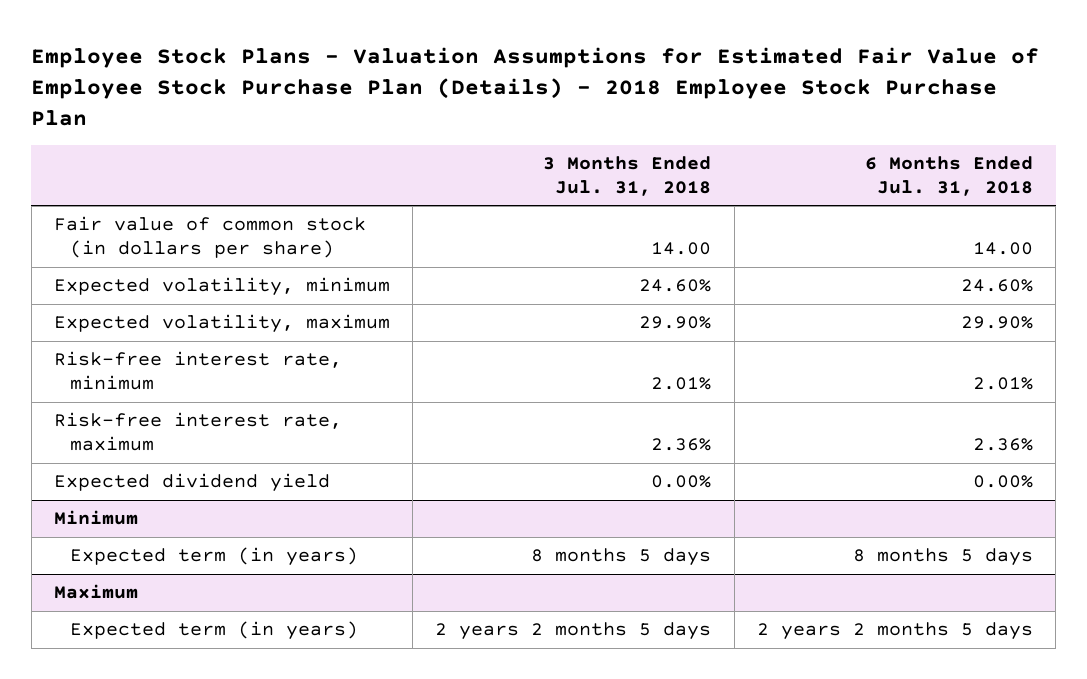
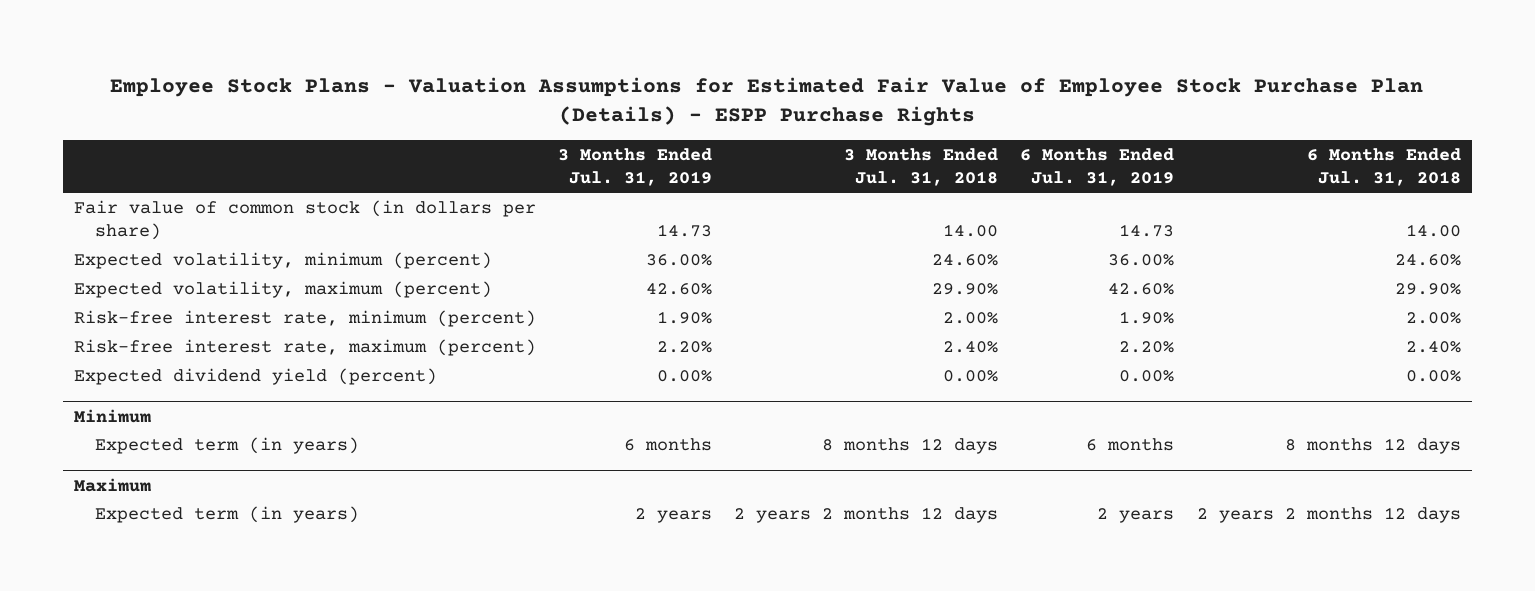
- Employee Stock Plans - Valuation Assumptions for Estimated Fair Value of Employee Stock Purchase Plan (Details) - 2018 Employee Stock Purchase Plan
+ Employee Stock Plans - Valuation Assumptions for Estimated Fair Value of Employee Stock Purchase Plan (Details) - ESPP Purchase Rights
- | 3 Months Ended Jul. 31, 2018 | 6 Months Ended Jul. 31, 2018
+ | 3 Months Ended Jul. 31, 2019 | 3 Months Ended Jul. 31, 2018 | 6 Months Ended Jul. 31, 2019 | 6 Months Ended Jul. 31, 2018
- Expected volatility, minimum | 24.60% | 24.60%
- Expected volatility, maximum | 29.90% | 29.90%
- Risk-free interest rate, minimum | 2.01% | 2.01%
- Risk-free interest rate, maximum | 2.36% | 2.36%
- Expected dividend yield | 0.00% | 0.00%
+ Expected volatility, minimum (percent) | 36.00% | 24.60% | 36.00% | 24.60%
+ Expected volatility, maximum (percent) | 42.60% | 29.90% | 42.60% | 29.90%
+ Risk-free interest rate, minimum (percent) | 1.90% | 2.00% | 1.90% | 2.00%
+ Risk-free interest rate, maximum (percent) | 2.20% | 2.40% | 2.20% | 2.40%
+ Expected dividend yield (percent) | 0.00% | 0.00% | 0.00% | 0.00%
@ Minimum
- Expected term (in years) | 8 months 5 days | 8 months 5 days
+ Expected term (in years) | 6 months | 8 months 12 days | 6 months | 8 months 12 days
@ Maximum
- Expected term (in years) | 2 years 2 months 5 days | 2 years 2 months 5 days
+ Expected term (in years) | 2 years | 2 years 2 months 12 days | 2 years | 2 years 2 months 12 days

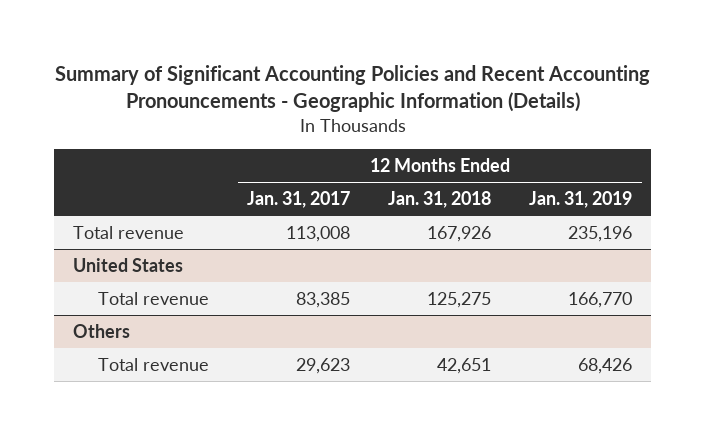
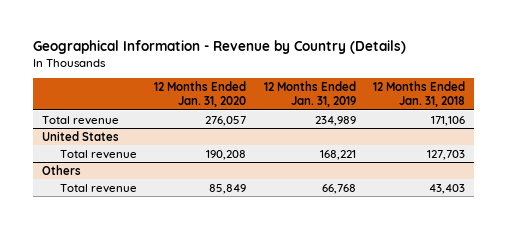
- Summary of Significant Accounting Policies and Recent Accounting Pronouncements - Geographic Information (Details)
+ Geographical Information - Revenue by Country (Details)
- | 12 Months Ended Jan. 31, 2017 | 12 Months Ended Jan. 31, 2018 | 12 Months Ended Jan. 31, 2019
+ | 12 Months Ended Jan. 31, 2020 | 12 Months Ended Jan. 31, 2019 | 12 Months Ended Jan. 31, 2018
- Total revenue | 113,008 | 167,926 | 235,196
+ Total revenue | 276,057 | 234,989 | 171,106
@ United States
- Total revenue | 83,385 | 125,275 | 166,770
+ Total revenue | 190,208 | 168,221 | 127,703
@ Others
- Total revenue | 29,623 | 42,651 | 68,426
+ Total revenue | 85,849 | 66,768 | 43,403

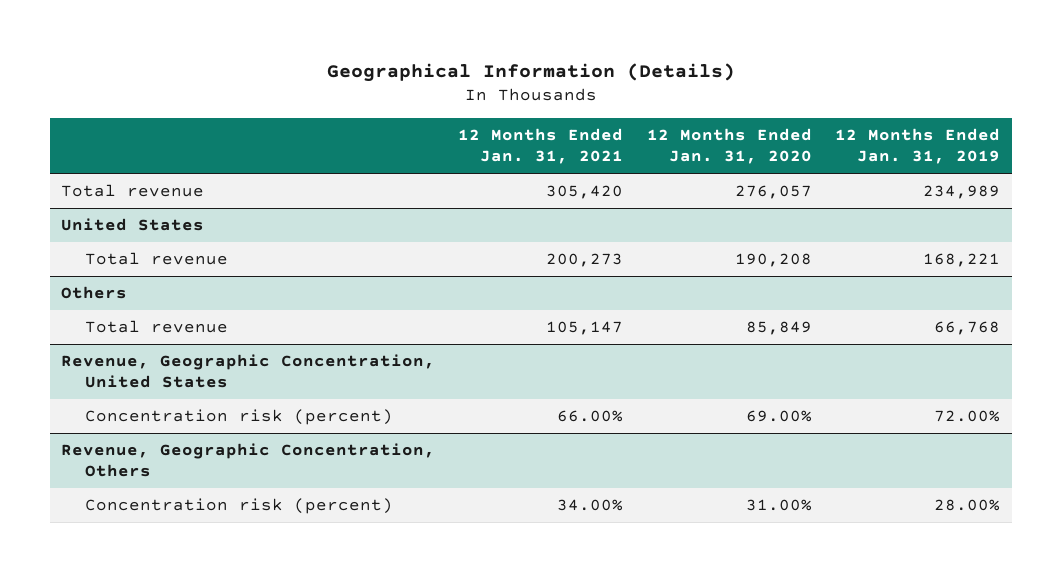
- Geographical Information - Revenue by Country (Details)
+ Geographical Information (Details)
- | 12 Months Ended Jan. 31, 2020 | 12 Months Ended Jan. 31, 2019 | 12 Months Ended Jan. 31, 2018
+ | 12 Months Ended Jan. 31, 2021 | 12 Months Ended Jan. 31, 2020 | 12 Months Ended Jan. 31, 2019
+ Revenue, Geographic Concentration, United States
+ Concentration risk (percent) | 66.00% | 69.00% | 72.00%
+ Revenue, Geographic Concentration, Others
+ Concentration risk (percent) | 34.00% | 31.00% | 28.00%

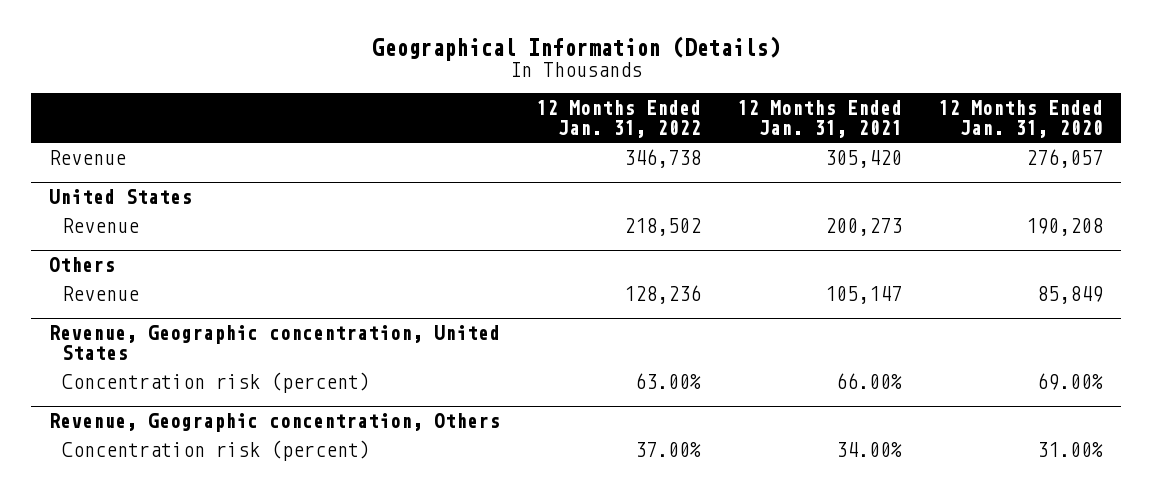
- | 12 Months Ended Jan. 31, 2021 | 12 Months Ended Jan. 31, 2020 | 12 Months Ended Jan. 31, 2019
+ | 12 Months Ended Jan. 31, 2022 | 12 Months Ended Jan. 31, 2021 | 12 Months Ended Jan. 31, 2020
- Total revenue | 305,420 | 276,057 | 234,989
+ Revenue | 346,738 | 305,420 | 276,057
@ United States
- Total revenue | 200,273 | 190,208 | 168,221
+ Revenue | 218,502 | 200,273 | 190,208
@ Others
- Total revenue | 105,147 | 85,849 | 66,768
- Revenue, Geographic Concentration, United States
@ Others
+ Revenue | 128,236 | 105,147 | 85,849
+ Revenue, Geographic concentration, United States
- Revenue, Geographic Concentration, Others
+ Revenue, Geographic concentration, Others

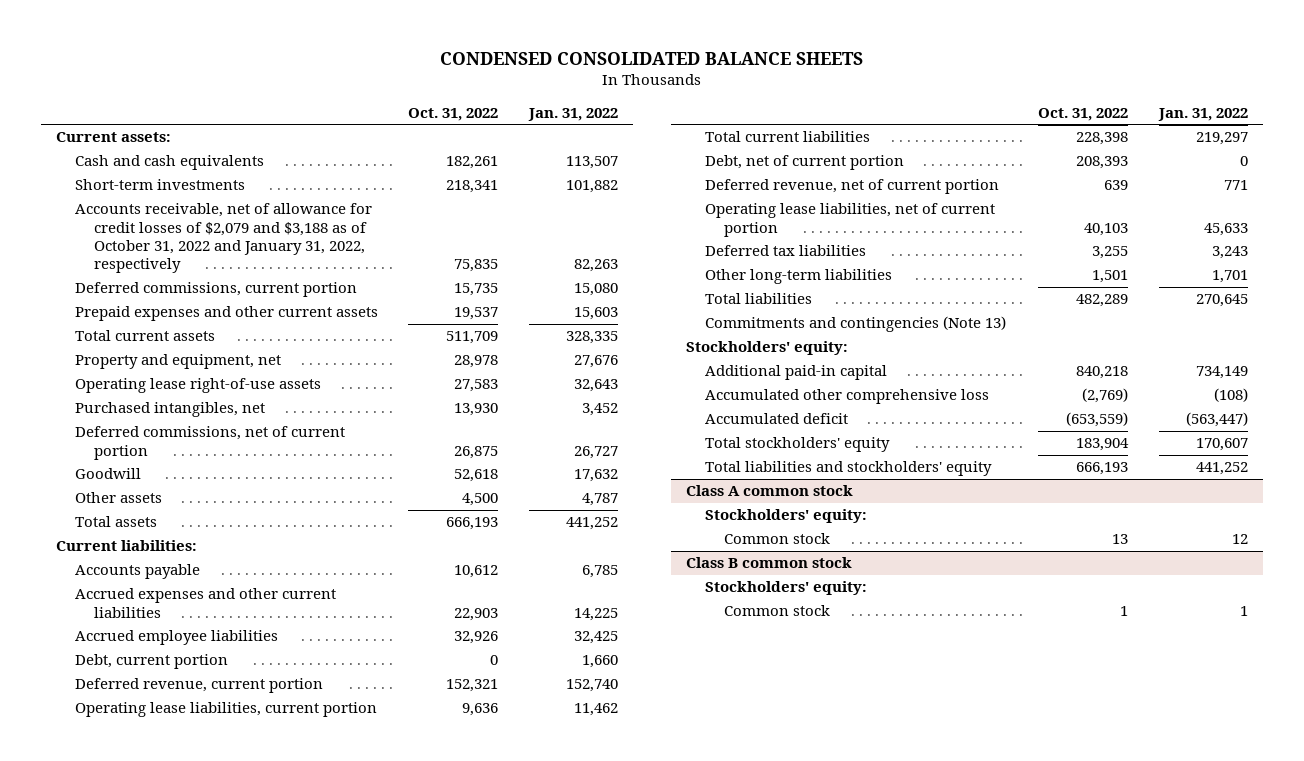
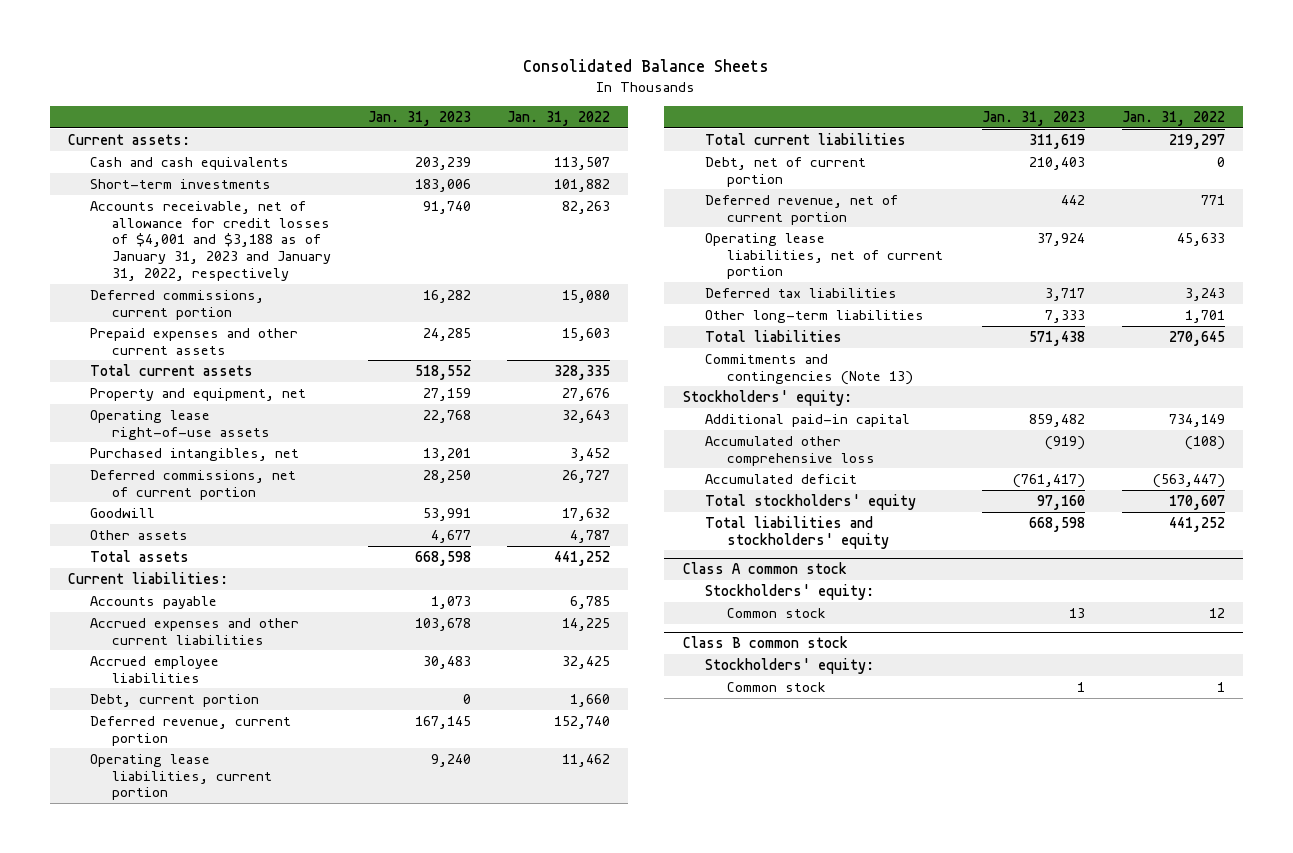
- CONDENSED CONSOLIDATED BALANCE SHEETS
+ Consolidated Balance Sheets
- | Oct. 31, 2022 | Jan. 31, 2022
+ | Jan. 31, 2023 | Jan. 31, 2022
- Accounts receivable, net of allowance for credit losses of $2,079 and $3,188 as of October 31, 2022 and January 31, 2022, respectively | 75,835 | 82,263
+ Accounts receivable, net of allowance for credit losses of $4,001 and $3,188 as of January 31, 2023 and January 31, 2022, respectively | 91,740 | 82,263

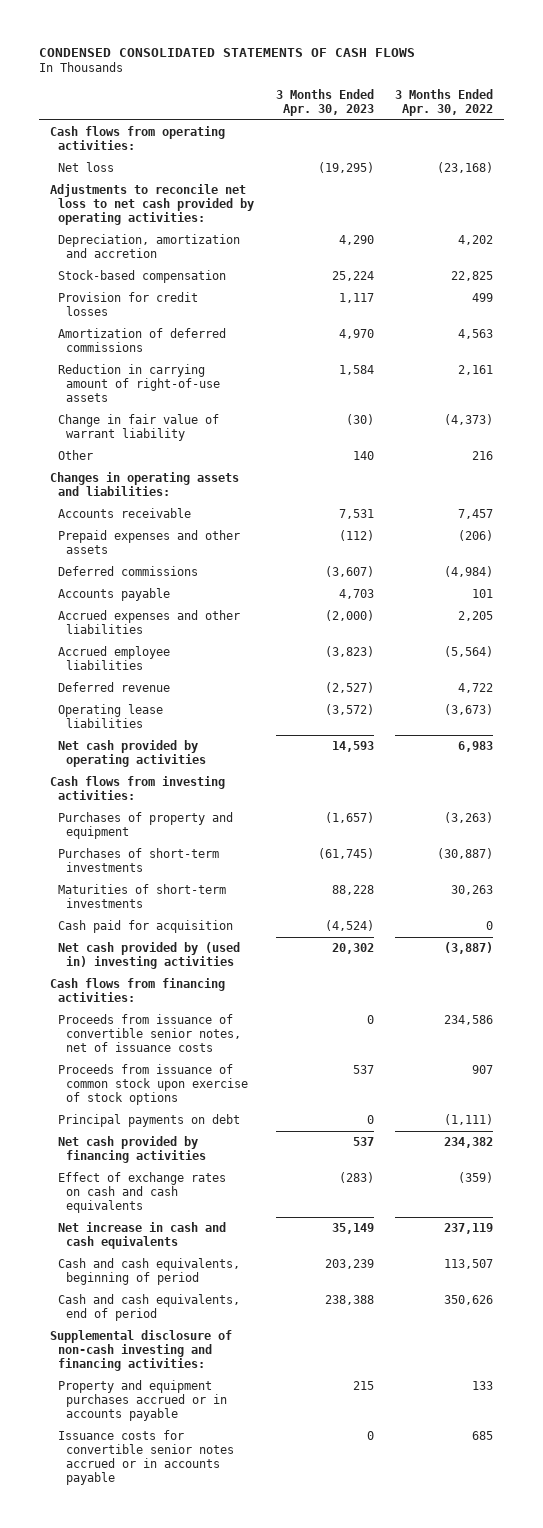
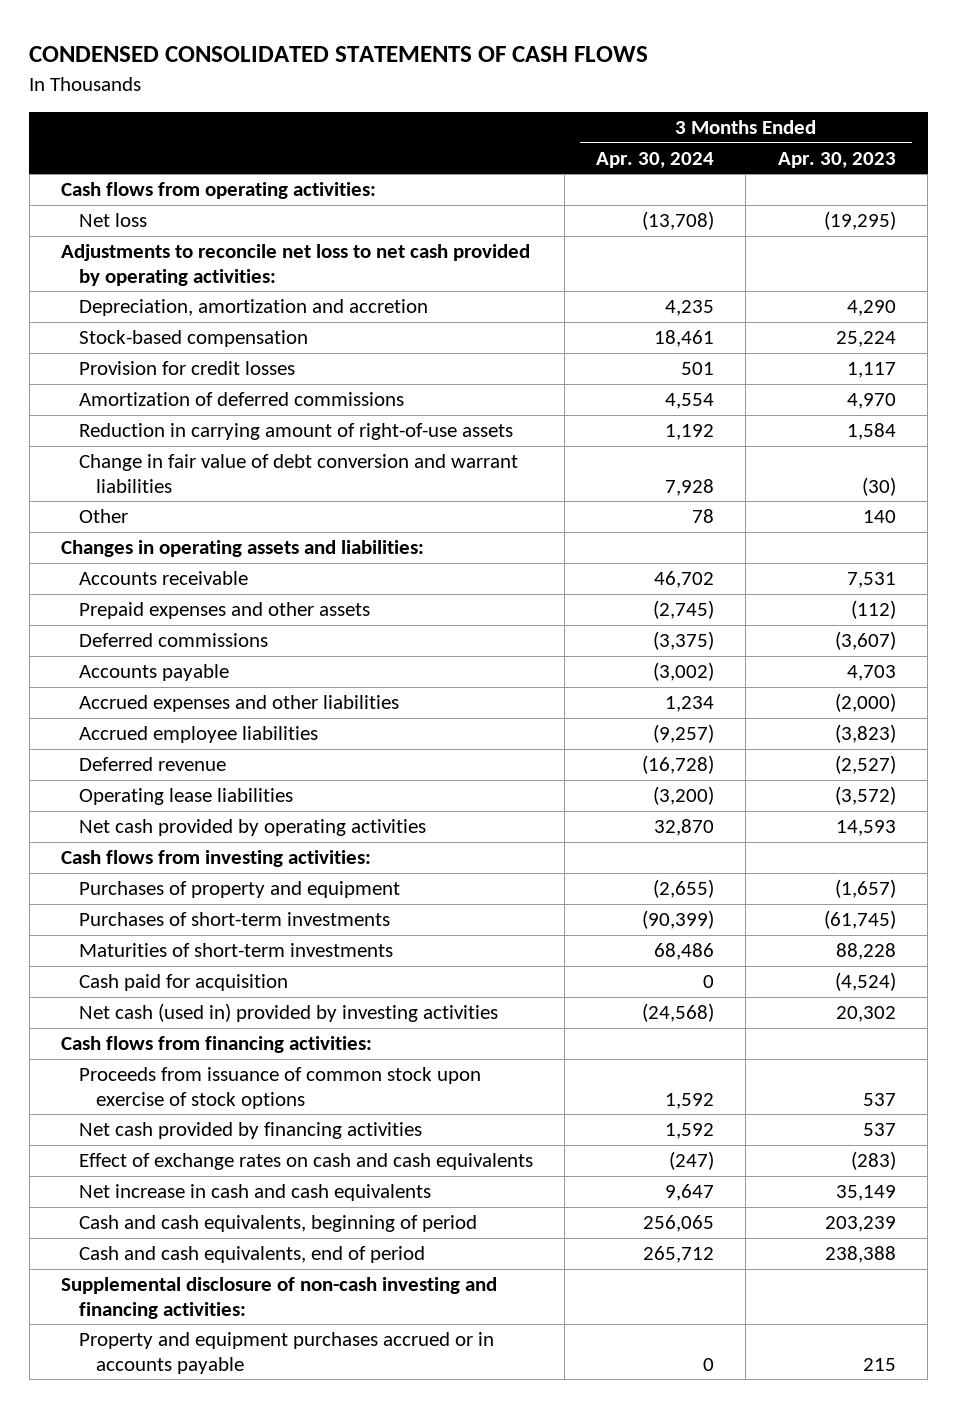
- | 3 Months Ended Apr. 30, 2023 | 3 Months Ended Apr. 30, 2022
+ | 3 Months Ended Apr. 30, 2024 | 3 Months Ended Apr. 30, 2023
- Change in fair value of warrant liability | (30) | (4,373)
+ Change in fair value of debt conversion and warrant liabilities | 7,928 | (30)
- Net cash provided by (used in) investing activities | 20,302 | (3,887)
+ Net cash (used in) provided by investing activities | (24,568) | 20,302
- Proceeds from issuance of convertible senior notes, net of issuance costs | 0 | 234,586
- Principal payments on debt | 0 | (1,111)
- Issuance costs for convertible senior notes accrued or in accounts payable | 0 | 685

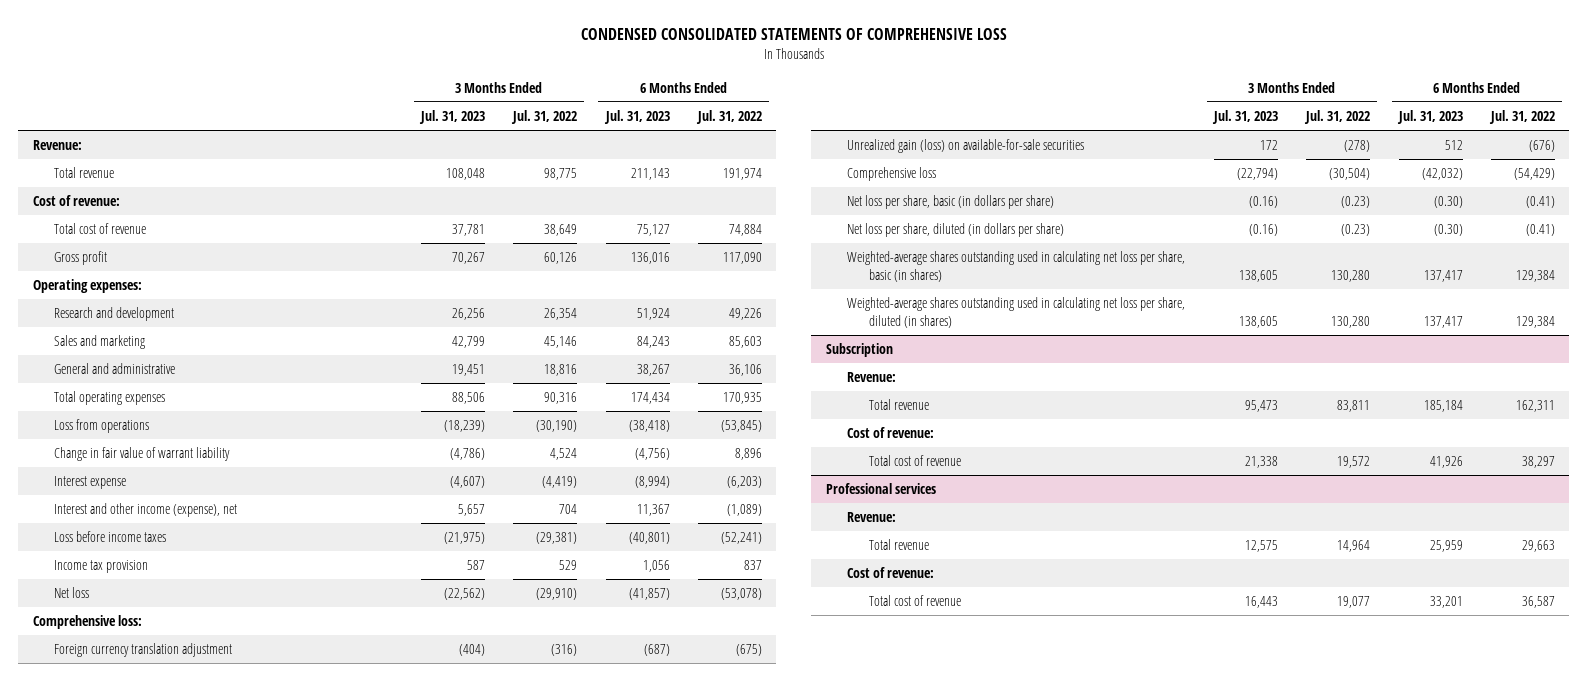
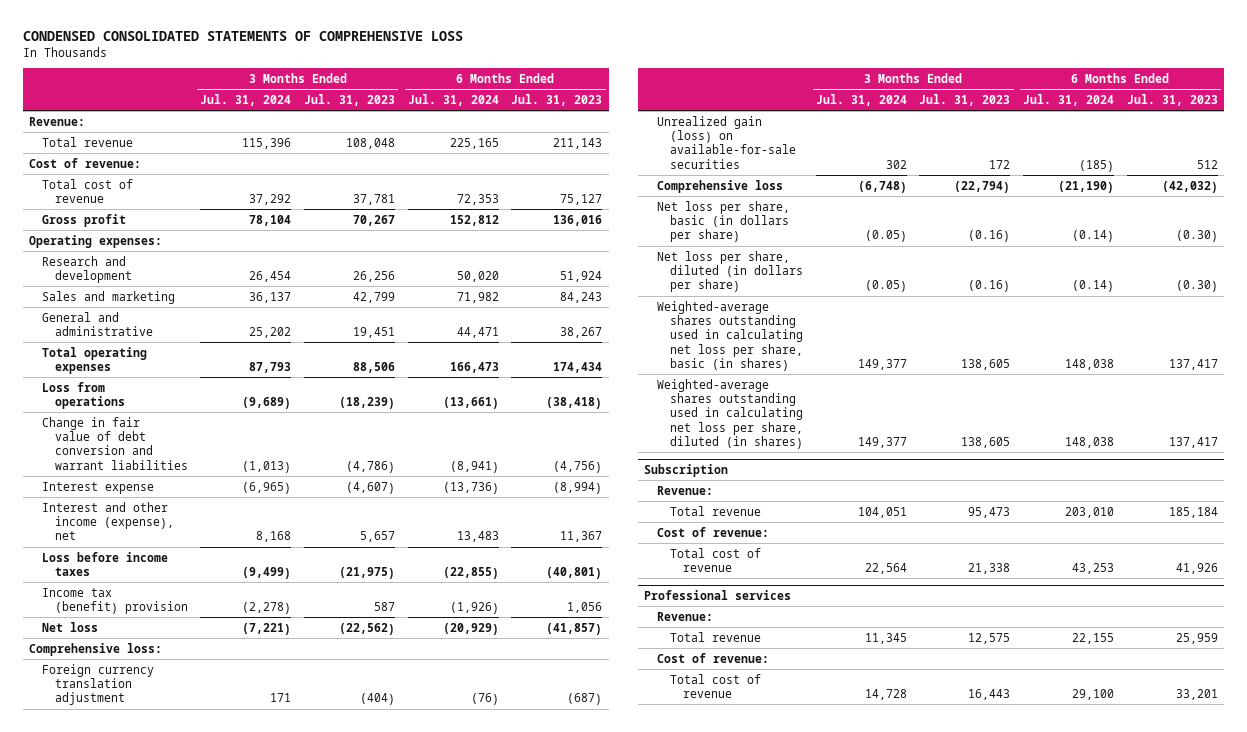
- | 3 Months Ended Jul. 31, 2023 | 3 Months Ended Jul. 31, 2022 | 6 Months Ended Jul. 31, 2023 | 6 Months Ended Jul. 31, 2022
+ | 3 Months Ended Jul. 31, 2024 | 3 Months Ended Jul. 31, 2023 | 6 Months Ended Jul. 31, 2024 | 6 Months Ended Jul. 31, 2023
- Change in fair value of warrant liability | (4,786) | 4,524 | (4,756) | 8,896
+ Change in fair value of debt conversion and warrant liabilities | (1,013) | (4,786) | (8,941) | (4,756)
- Income tax provision | 587 | 529 | 1,056 | 837
+ Income tax (benefit) provision | (2,278) | 587 | (1,926) | 1,056

